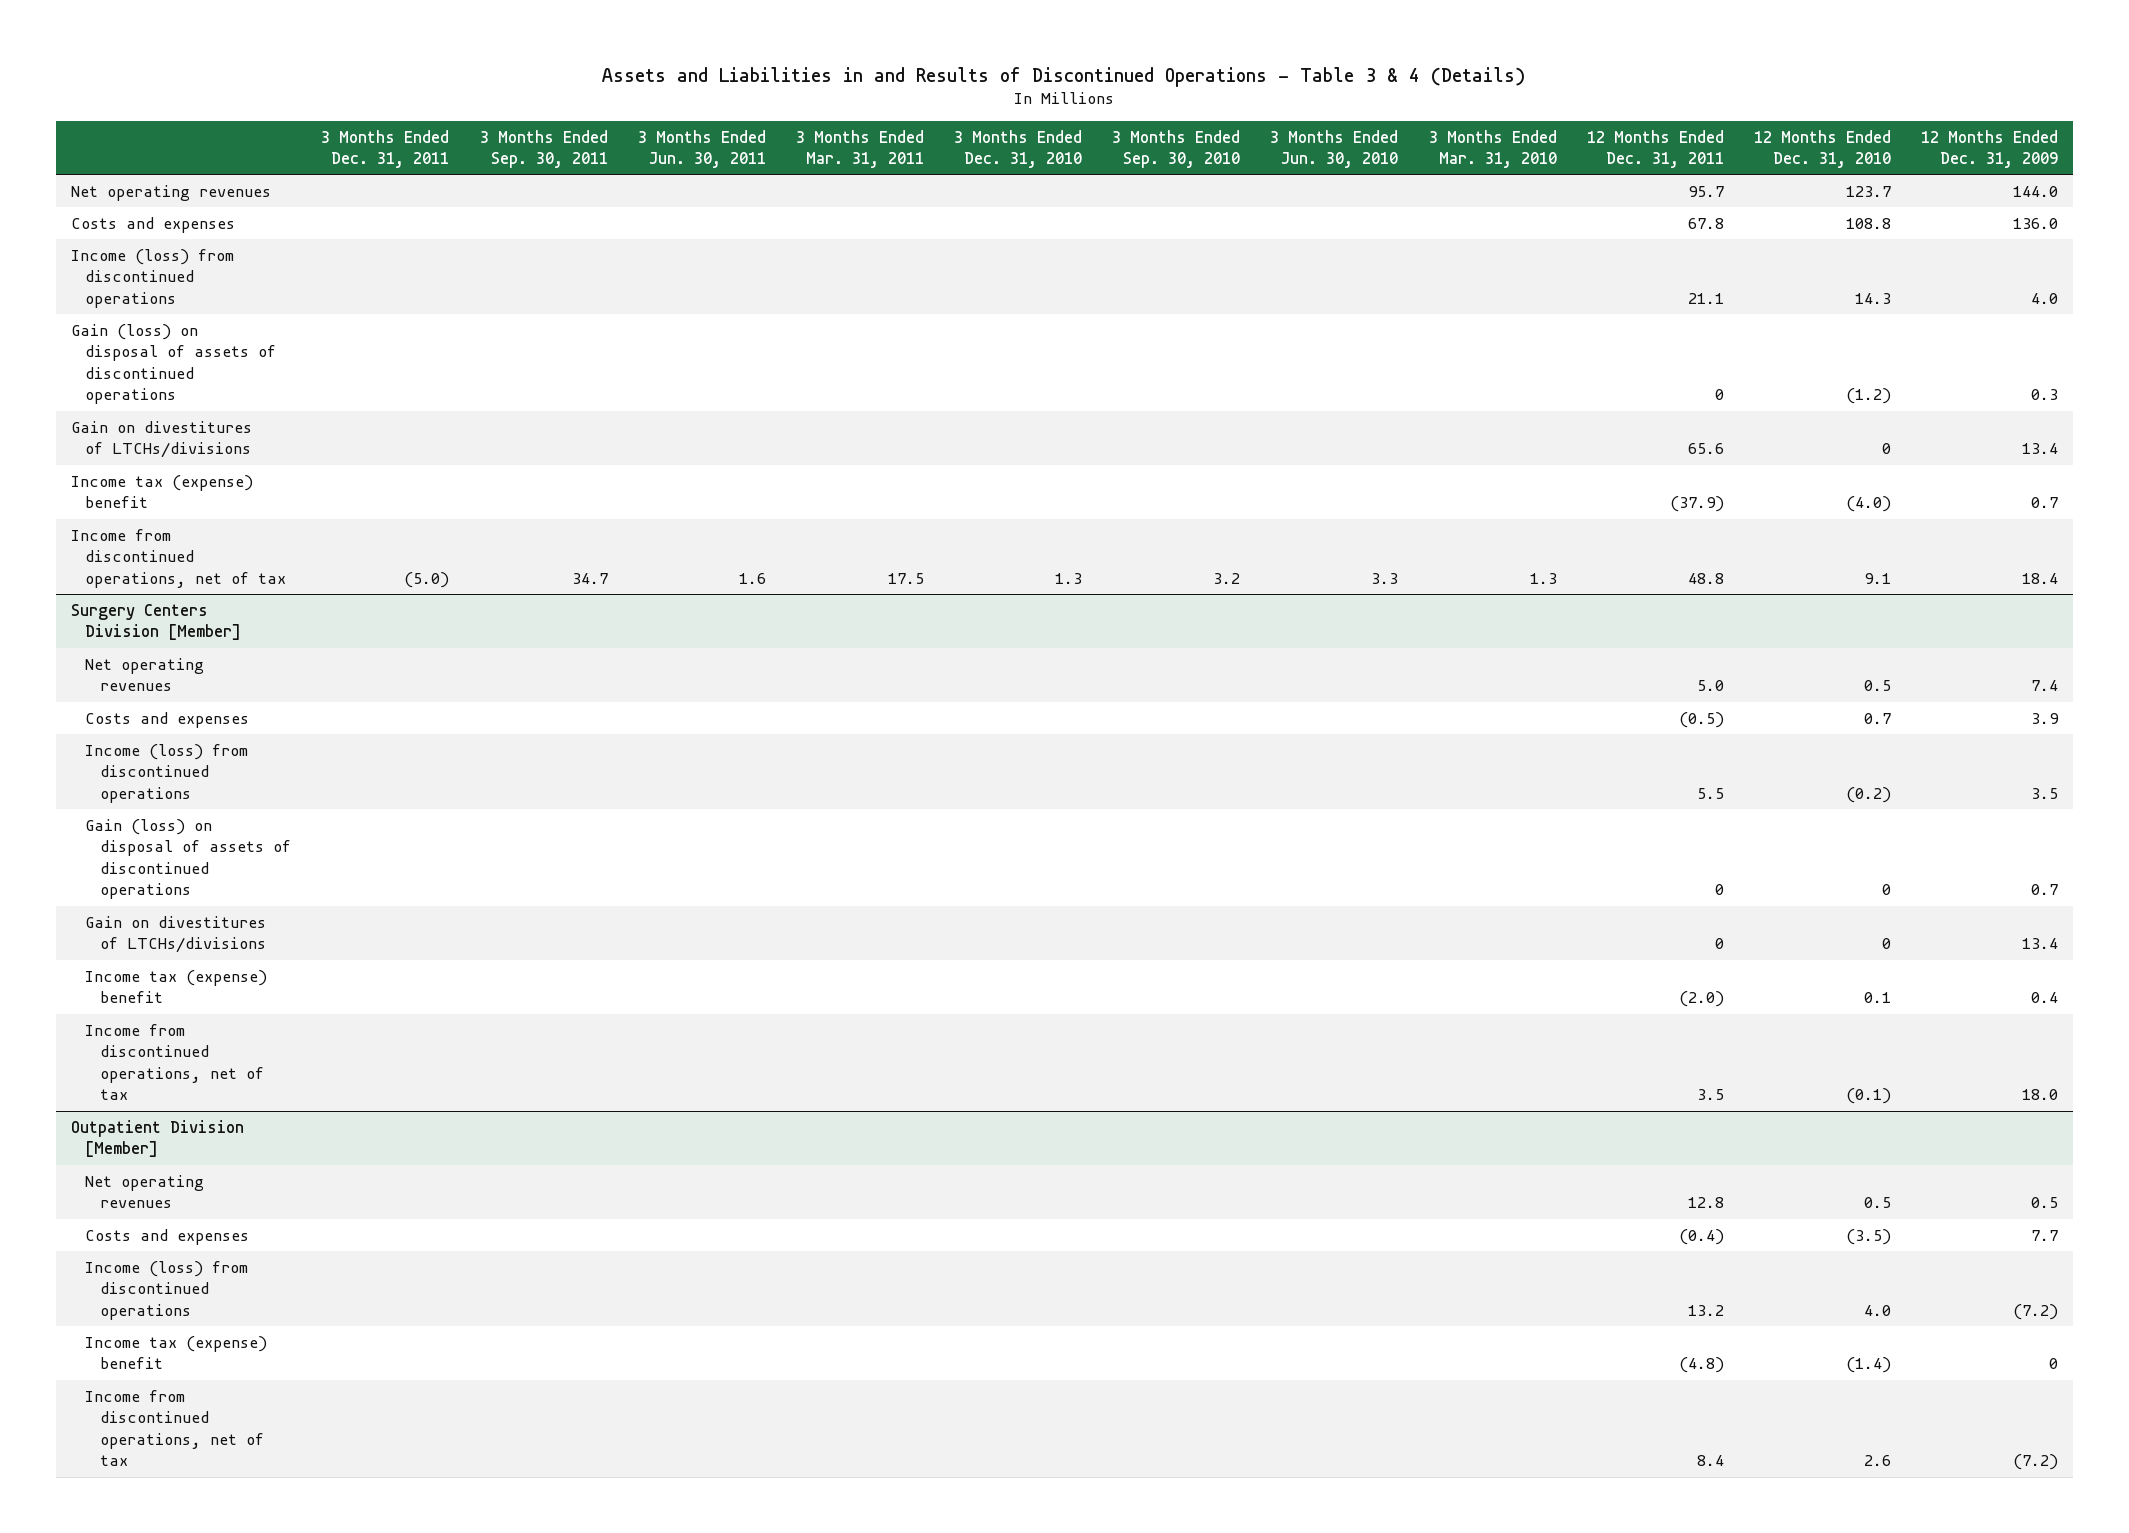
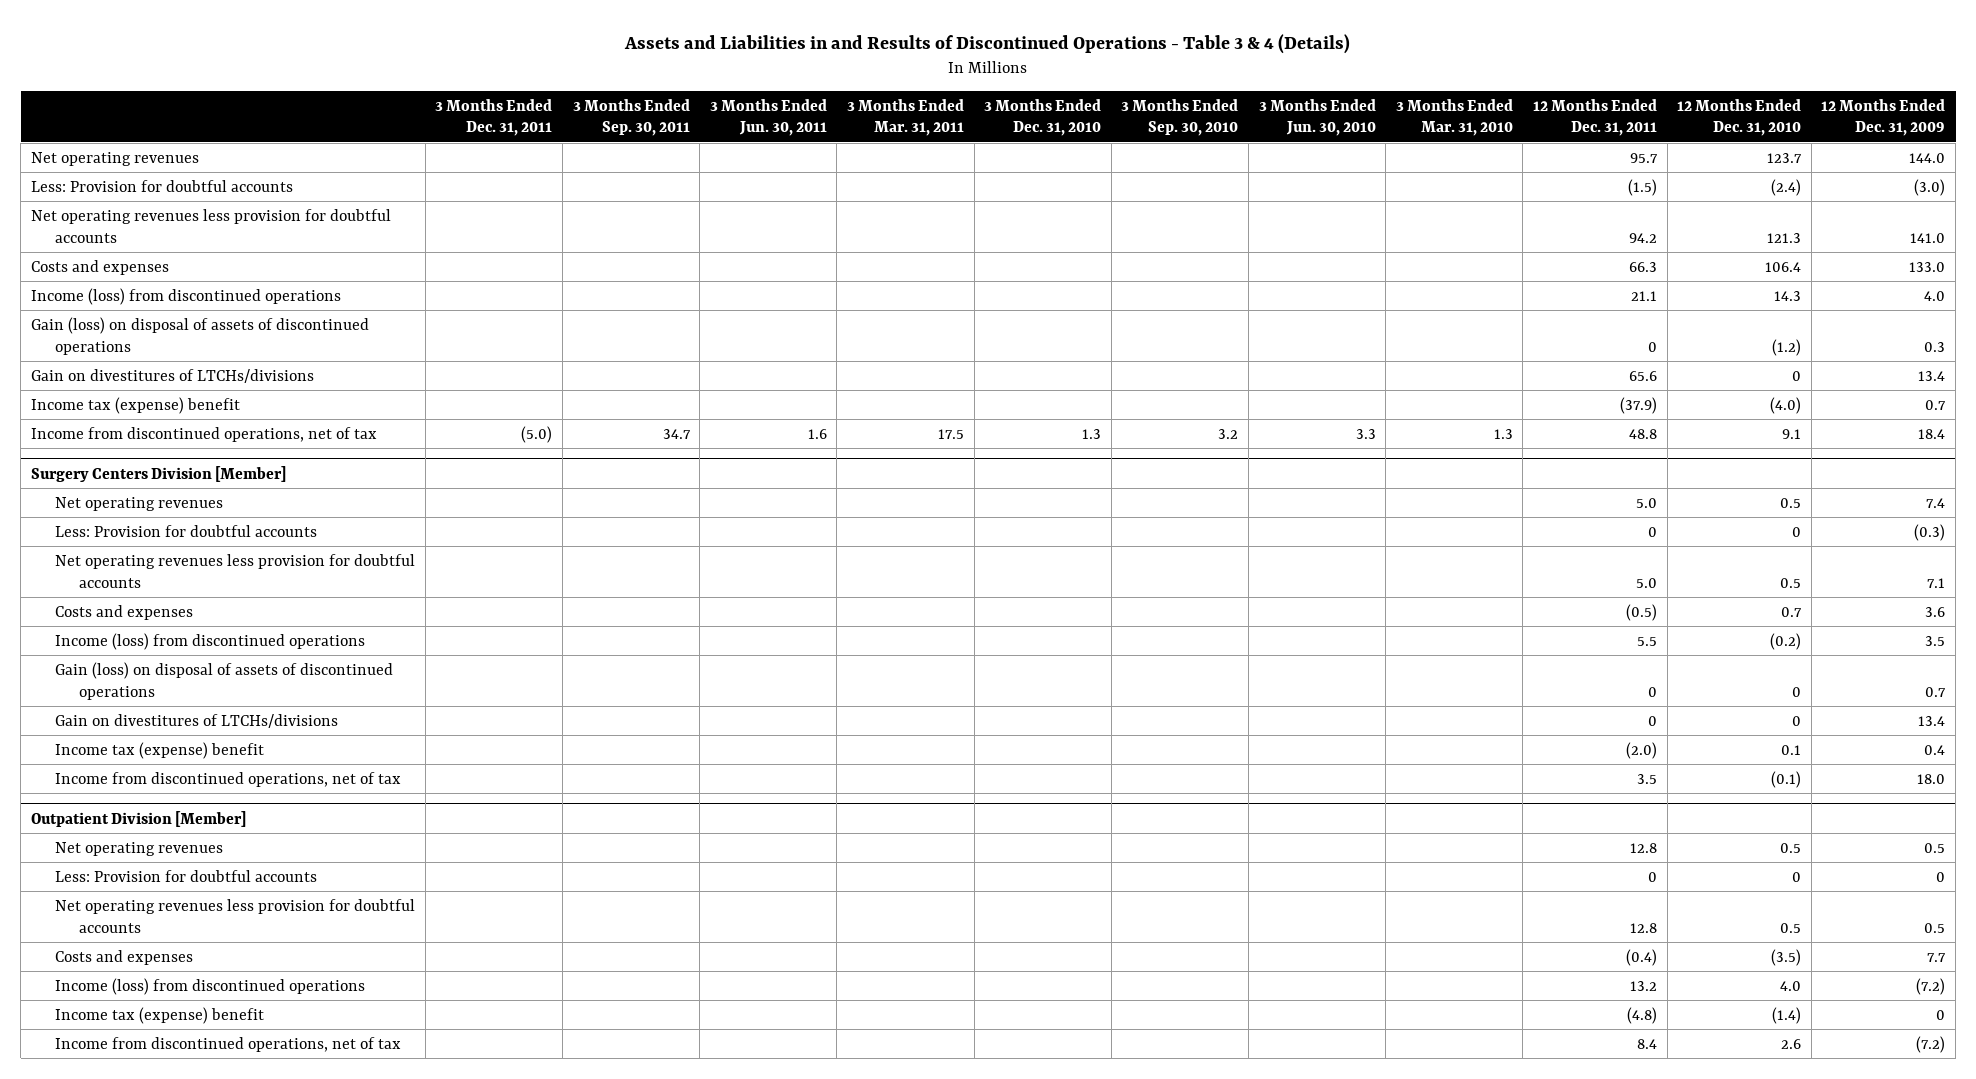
- Costs and expenses | | | | | | | | | 67.8 | 108.8 | 136.0
+ Less: Provision for doubtful accounts | | | | | | | | | (1.5) | (2.4) | (3.0)
+ Net operating revenues less provision for doubtful accounts | | | | | | | | | 94.2 | 121.3 | 141.0
+ Costs and expenses | | | | | | | | | 66.3 | 106.4 | 133.0
@ Surgery Centers Division [Member]
- Costs and expenses | | | | | | | | | (0.5) | 0.7 | 3.9
+ Less: Provision for doubtful accounts | | | | | | | | | 0 | 0 | (0.3)
+ Net operating revenues less provision for doubtful accounts | | | | | | | | | 5.0 | 0.5 | 7.1
+ Costs and expenses | | | | | | | | | (0.5) | 0.7 | 3.6
@ Outpatient Division [Member]
+ Less: Provision for doubtful accounts | | | | | | | | | 0 | 0 | 0
+ Net operating revenues less provision for doubtful accounts | | | | | | | | | 12.8 | 0.5 | 0.5

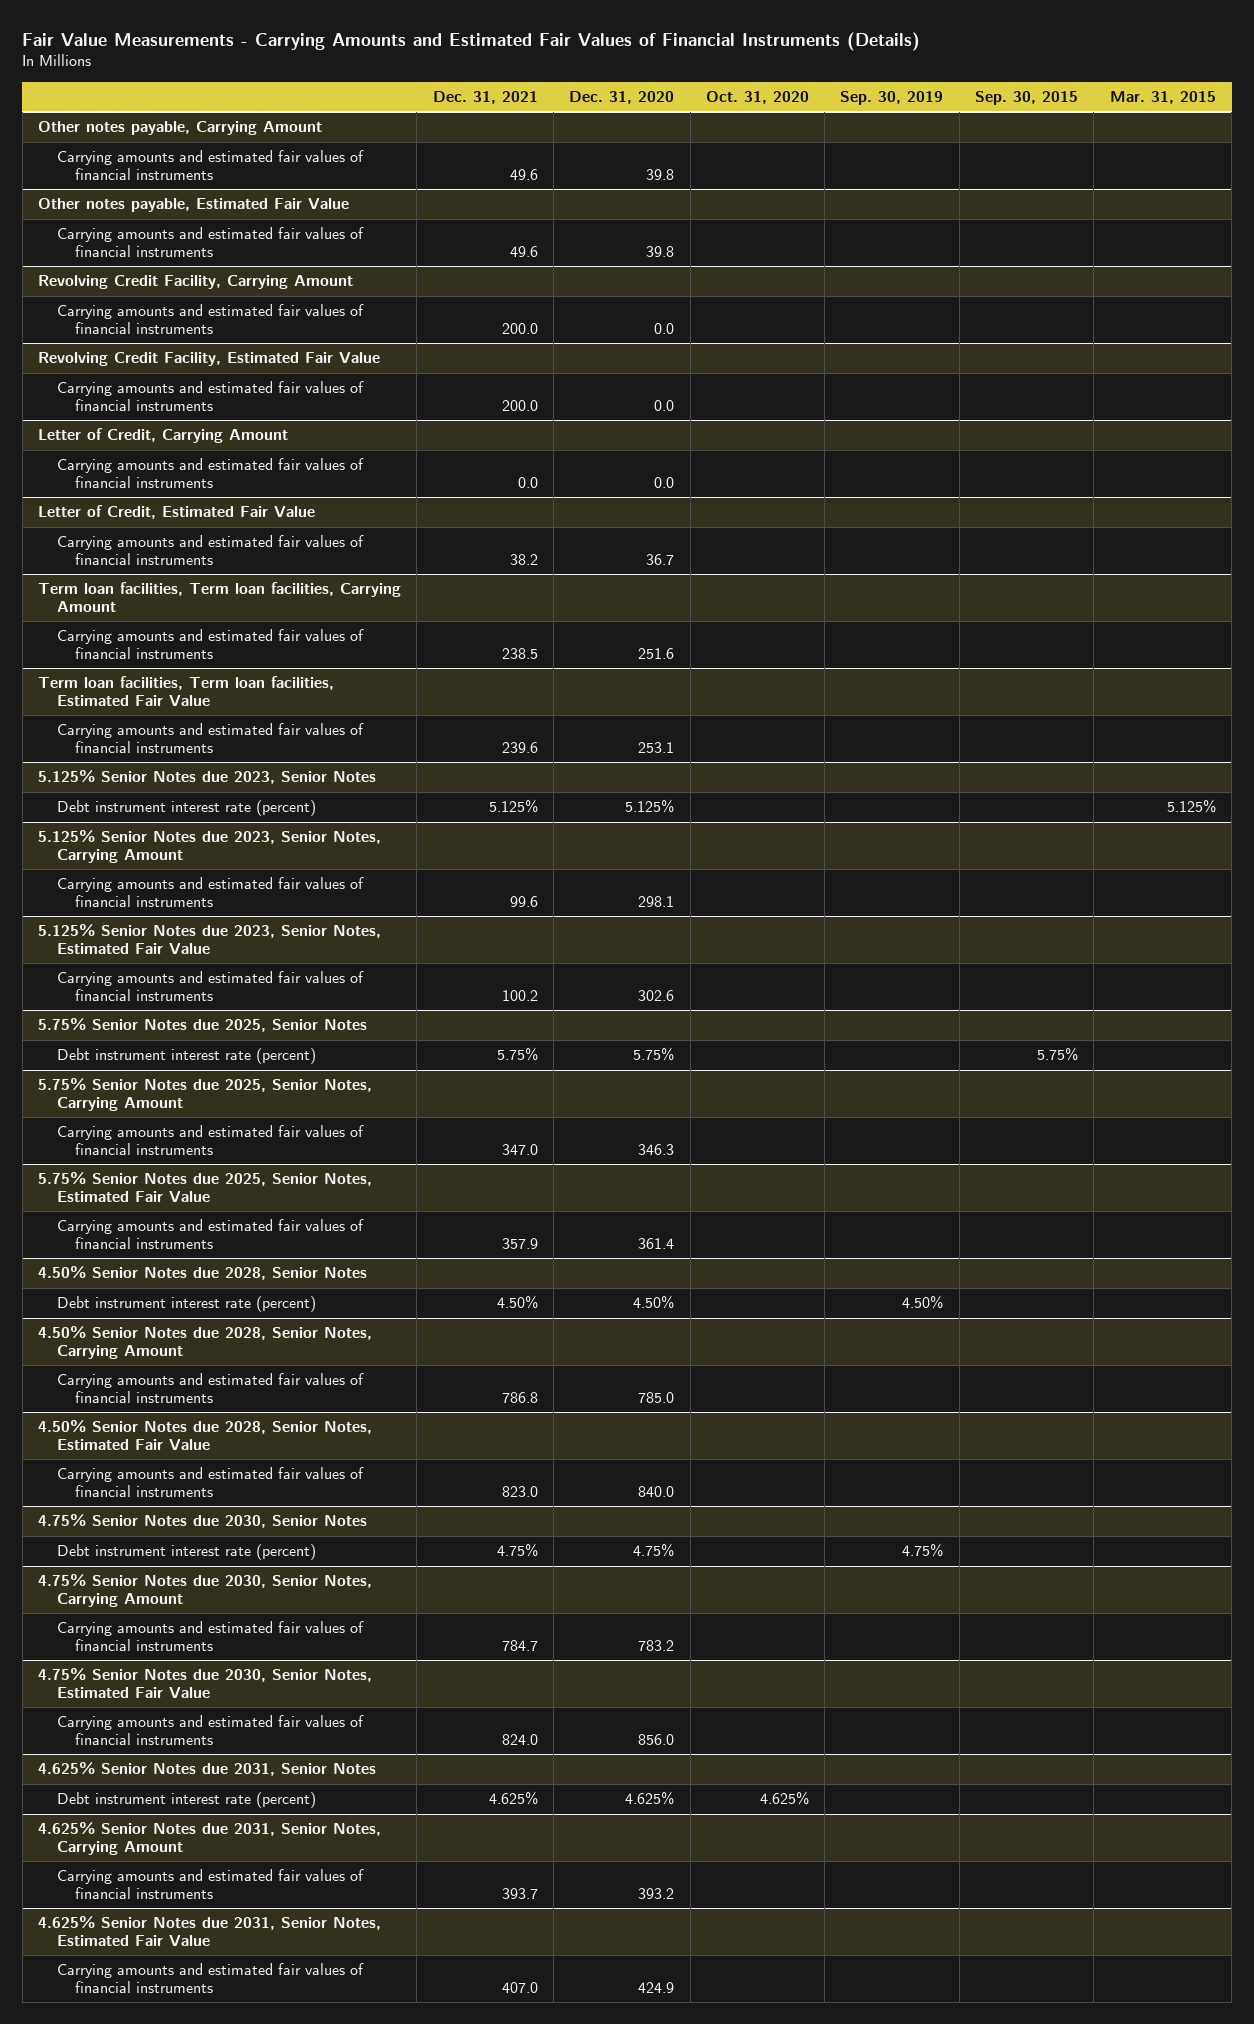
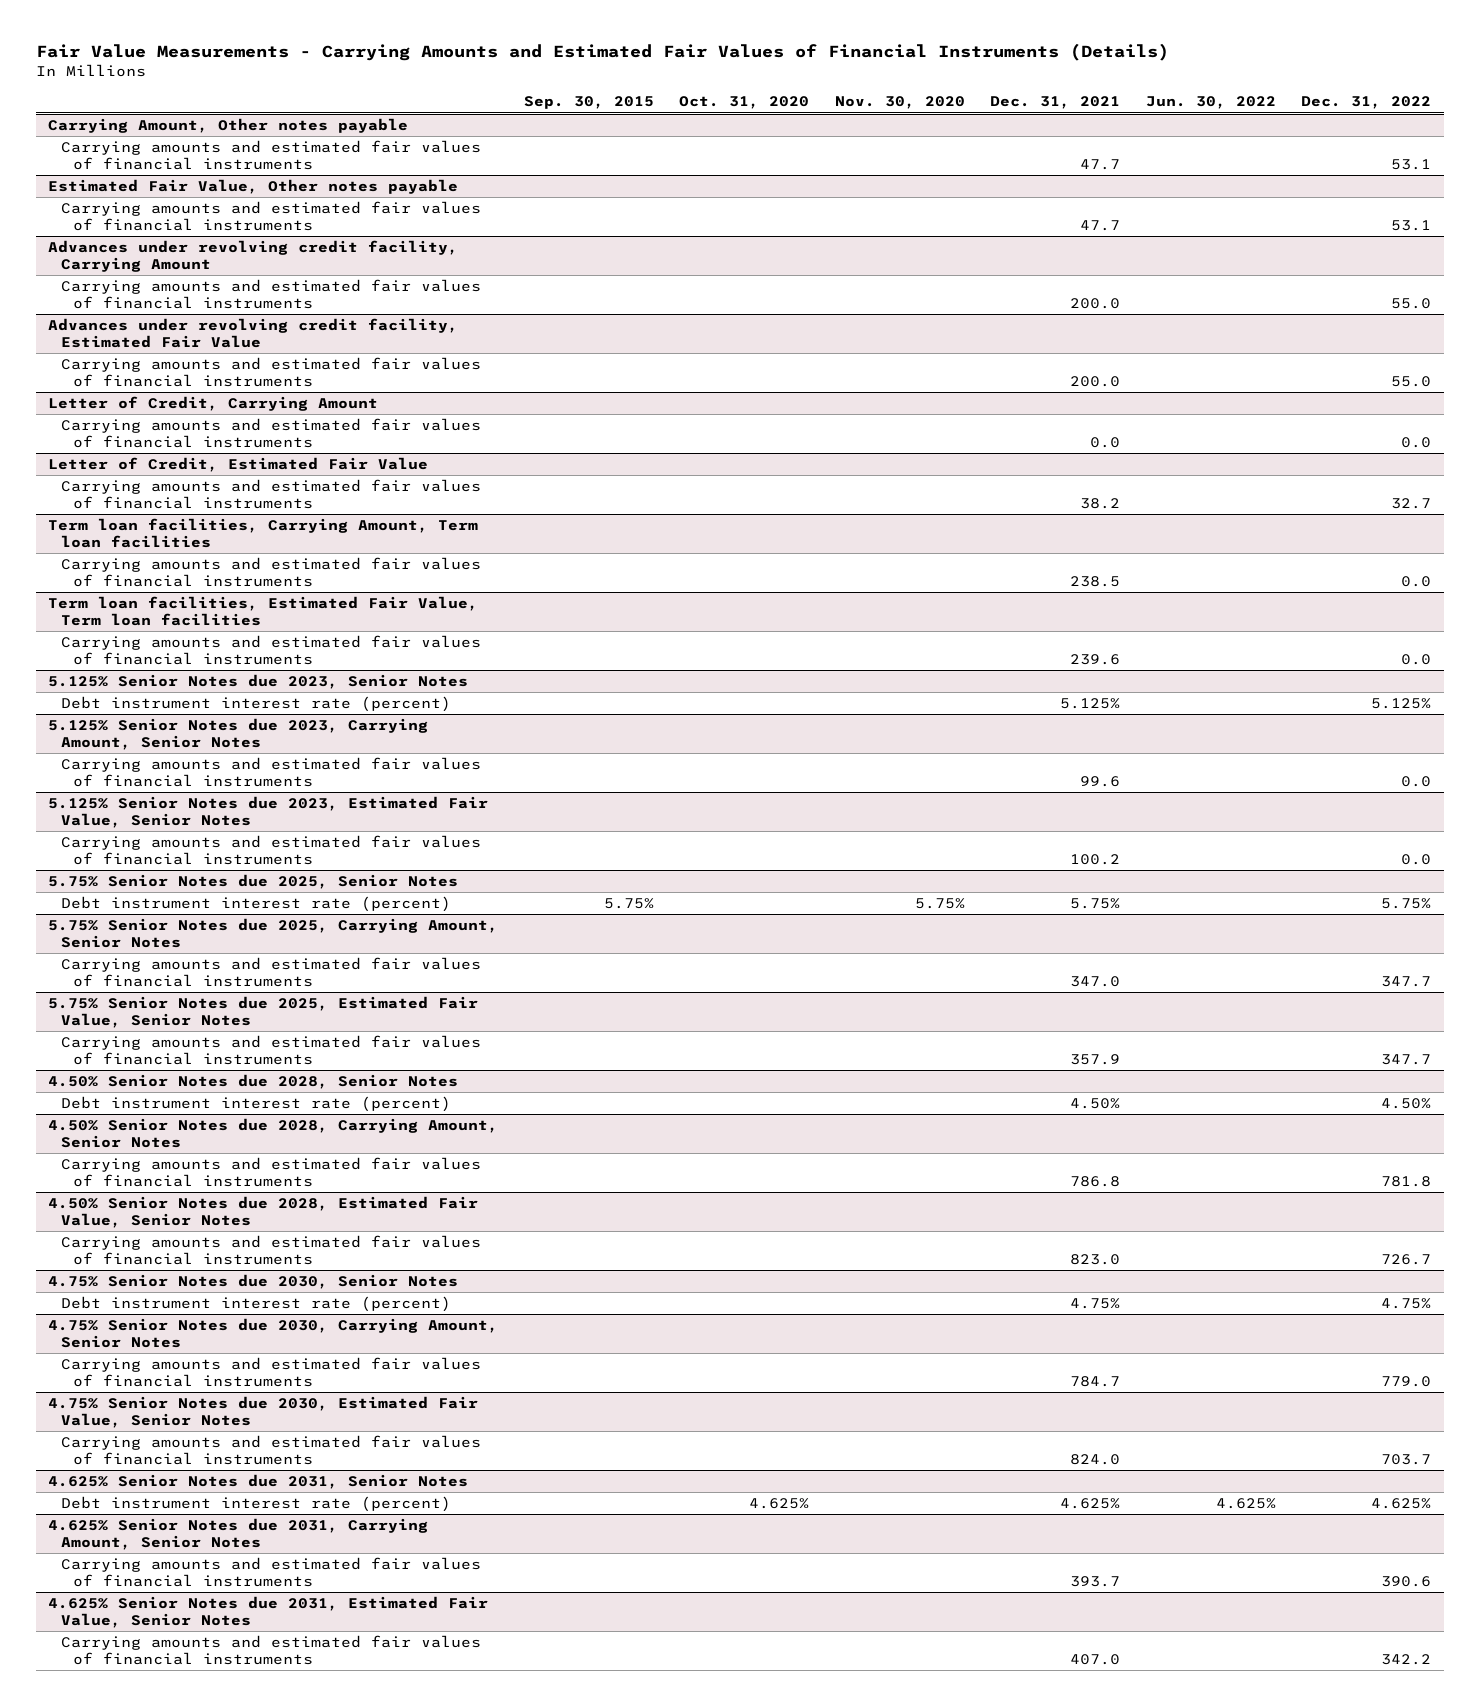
- | Dec. 31, 2021 | Dec. 31, 2020 | Oct. 31, 2020 | Sep. 30, 2019 | Sep. 30, 2015 | Mar. 31, 2015
+ | Sep. 30, 2015 | Oct. 31, 2020 | Nov. 30, 2020 | Dec. 31, 2021 | Jun. 30, 2022 | Dec. 31, 2022
- Other notes payable, Carrying Amount
- Carrying amounts and estimated fair values of financial instruments | 49.6 | 39.8 | | | |
- Other notes payable, Estimated Fair Value
- Carrying amounts and estimated fair values of financial instruments | 49.6 | 39.8 | | | |
- Revolving Credit Facility, Carrying Amount
+ Carrying Amount, Other notes payable
+ Carrying amounts and estimated fair values of financial instruments | | | | 47.7 | | 53.1
+ Estimated Fair Value, Other notes payable
+ Carrying amounts and estimated fair values of financial instruments | | | | 47.7 | | 53.1
+ Advances under revolving credit facility, Carrying Amount
- Revolving Credit Facility, Estimated Fair Value
+ Advances under revolving credit facility, Estimated Fair Value
- Term loan facilities, Term loan facilities, Carrying Amount
+ Term loan facilities, Carrying Amount, Term loan facilities
- Term loan facilities, Term loan facilities, Estimated Fair Value
+ Term loan facilities, Estimated Fair Value, Term loan facilities
- 5.125% Senior Notes due 2023, Senior Notes, Carrying Amount
+ 5.125% Senior Notes due 2023, Carrying Amount, Senior Notes
- 5.125% Senior Notes due 2023, Senior Notes, Estimated Fair Value
+ 5.125% Senior Notes due 2023, Estimated Fair Value, Senior Notes
- 5.75% Senior Notes due 2025, Senior Notes, Carrying Amount
+ 5.75% Senior Notes due 2025, Carrying Amount, Senior Notes
- 5.75% Senior Notes due 2025, Senior Notes, Estimated Fair Value
+ 5.75% Senior Notes due 2025, Estimated Fair Value, Senior Notes
- 4.50% Senior Notes due 2028, Senior Notes, Carrying Amount
+ 4.50% Senior Notes due 2028, Carrying Amount, Senior Notes
- 4.50% Senior Notes due 2028, Senior Notes, Estimated Fair Value
+ 4.50% Senior Notes due 2028, Estimated Fair Value, Senior Notes
- 4.75% Senior Notes due 2030, Senior Notes, Carrying Amount
+ 4.75% Senior Notes due 2030, Carrying Amount, Senior Notes
- 4.75% Senior Notes due 2030, Senior Notes, Estimated Fair Value
+ 4.75% Senior Notes due 2030, Estimated Fair Value, Senior Notes
- 4.625% Senior Notes due 2031, Senior Notes, Carrying Amount
+ 4.625% Senior Notes due 2031, Carrying Amount, Senior Notes
- 4.625% Senior Notes due 2031, Senior Notes, Estimated Fair Value
+ 4.625% Senior Notes due 2031, Estimated Fair Value, Senior Notes

